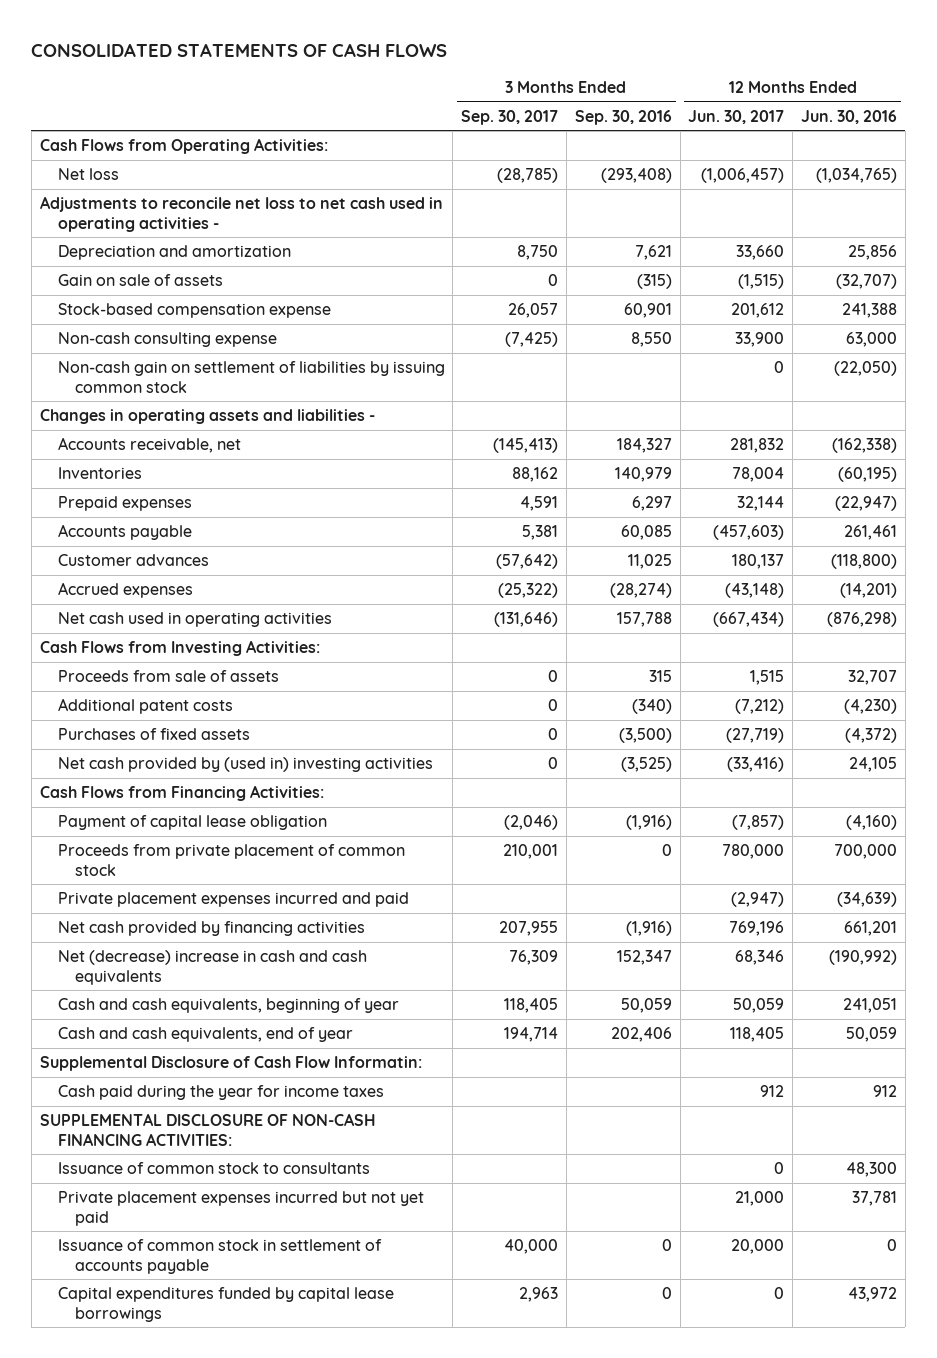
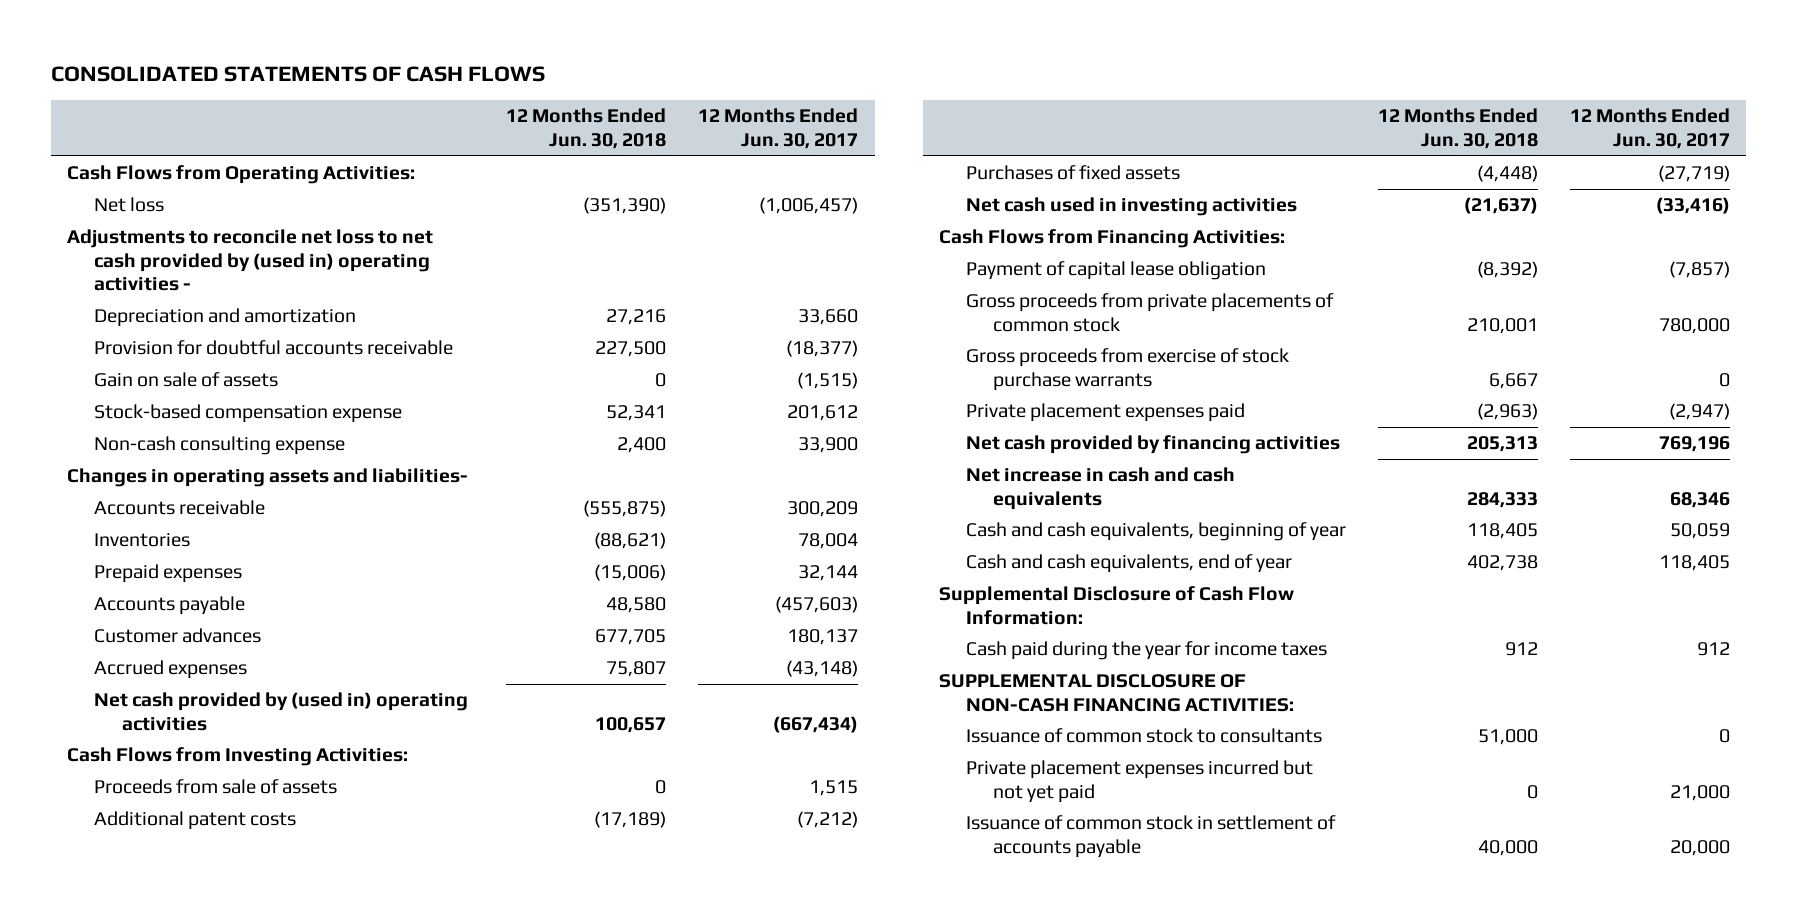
- | 3 Months Ended Sep. 30, 2017 | 3 Months Ended Sep. 30, 2016 | 12 Months Ended Jun. 30, 2017 | 12 Months Ended Jun. 30, 2016
+ | 12 Months Ended Jun. 30, 2018 | 12 Months Ended Jun. 30, 2017
- Adjustments to reconcile net loss to net cash used in operating activities -
+ Adjustments to reconcile net loss to net cash provided by (used in) operating activities -
+ Provision for doubtful accounts receivable | 227,500 | (18,377)
- Non-cash gain on settlement of liabilities by issuing common stock | | | 0 | (22,050)
- Changes in operating assets and liabilities -
- Accounts receivable, net | (145,413) | 184,327 | 281,832 | (162,338)
+ Changes in operating assets and liabilities-
+ Accounts receivable | (555,875) | 300,209
- Net cash used in operating activities | (131,646) | 157,788 | (667,434) | (876,298)
+ Net cash provided by (used in) operating activities | 100,657 | (667,434)
- Net cash provided by (used in) investing activities | 0 | (3,525) | (33,416) | 24,105
+ Net cash used in investing activities | (21,637) | (33,416)
- Proceeds from private placement of common stock | 210,001 | 0 | 780,000 | 700,000
- Private placement expenses incurred and paid | | | (2,947) | (34,639)
+ Gross proceeds from private placements of common stock | 210,001 | 780,000
+ Gross proceeds from exercise of stock purchase warrants | 6,667 | 0
+ Private placement expenses paid | (2,963) | (2,947)
- Net (decrease) increase in cash and cash equivalents | 76,309 | 152,347 | 68,346 | (190,992)
+ Net increase in cash and cash equivalents | 284,333 | 68,346
- Supplemental Disclosure of Cash Flow Informatin:
+ Supplemental Disclosure of Cash Flow Information:
- Capital expenditures funded by capital lease borrowings | 2,963 | 0 | 0 | 43,972

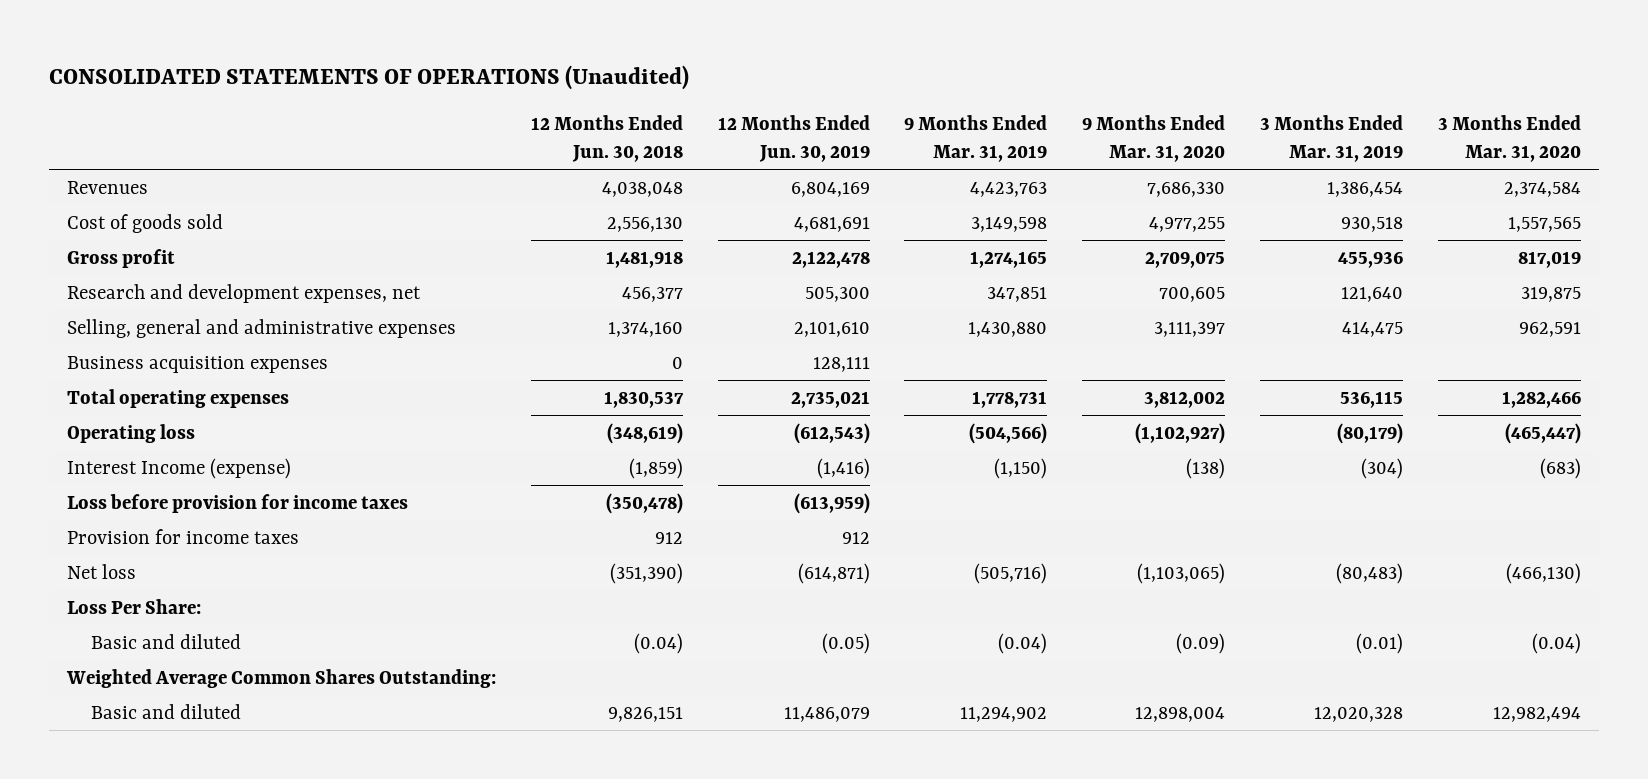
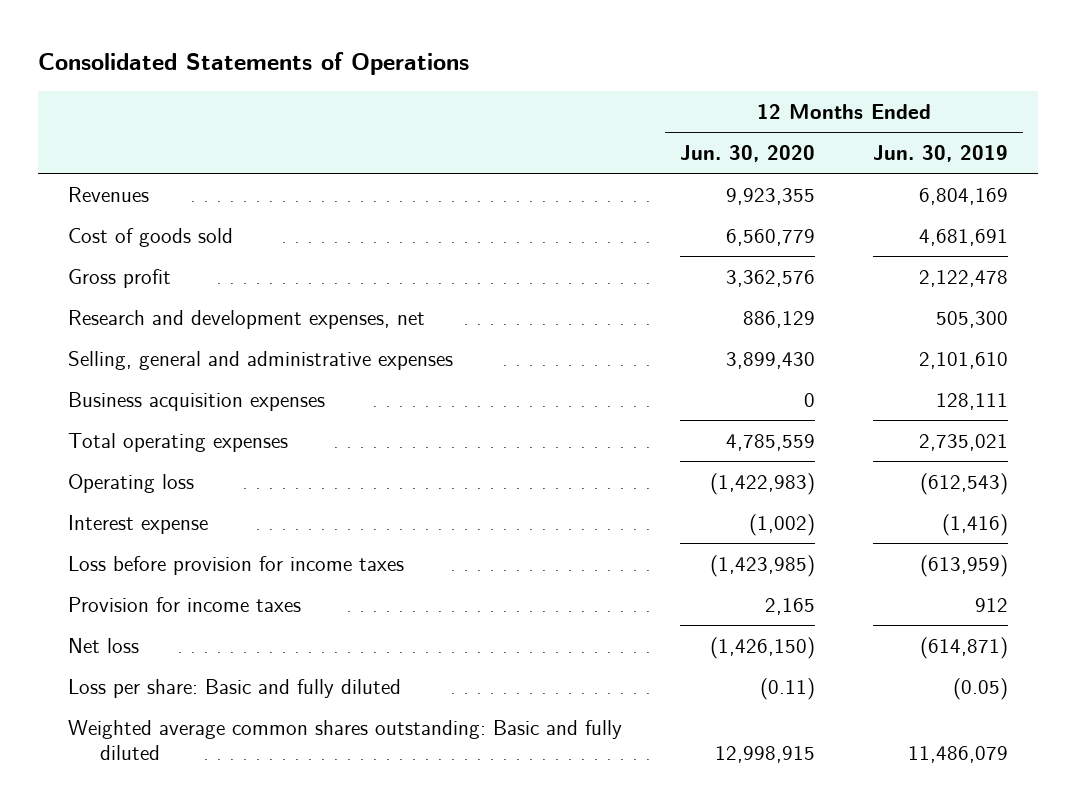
- CONSOLIDATED STATEMENTS OF OPERATIONS (Unaudited)
+ Consolidated Statements of Operations
- | 12 Months Ended Jun. 30, 2018 | 12 Months Ended Jun. 30, 2019 | 9 Months Ended Mar. 31, 2019 | 9 Months Ended Mar. 31, 2020 | 3 Months Ended Mar. 31, 2019 | 3 Months Ended Mar. 31, 2020
+ | 12 Months Ended Jun. 30, 2020 | 12 Months Ended Jun. 30, 2019
- Interest Income (expense) | (1,859) | (1,416) | (1,150) | (138) | (304) | (683)
+ Interest expense | (1,002) | (1,416)
- Loss Per Share:
- Basic and diluted | (0.04) | (0.05) | (0.04) | (0.09) | (0.01) | (0.04)
- Weighted Average Common Shares Outstanding:
- Basic and diluted | 9,826,151 | 11,486,079 | 11,294,902 | 12,898,004 | 12,020,328 | 12,982,494
+ Loss per share: Basic and fully diluted | (0.11) | (0.05)
+ Weighted average common shares outstanding: Basic and fully diluted | 12,998,915 | 11,486,079

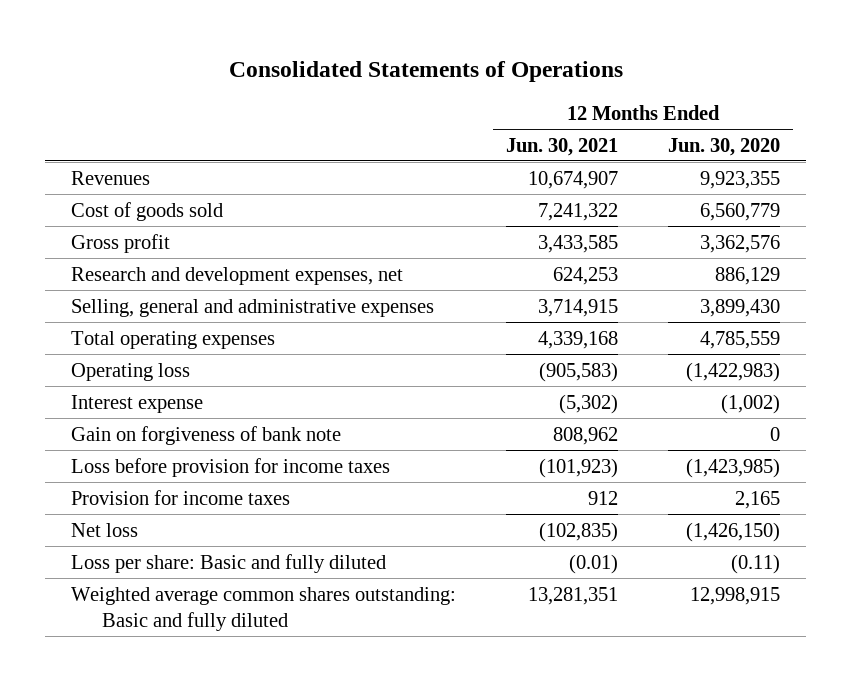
- | 12 Months Ended Jun. 30, 2020 | 12 Months Ended Jun. 30, 2019
+ | 12 Months Ended Jun. 30, 2021 | 12 Months Ended Jun. 30, 2020
- Business acquisition expenses | 0 | 128,111
+ Gain on forgiveness of bank note | 808,962 | 0

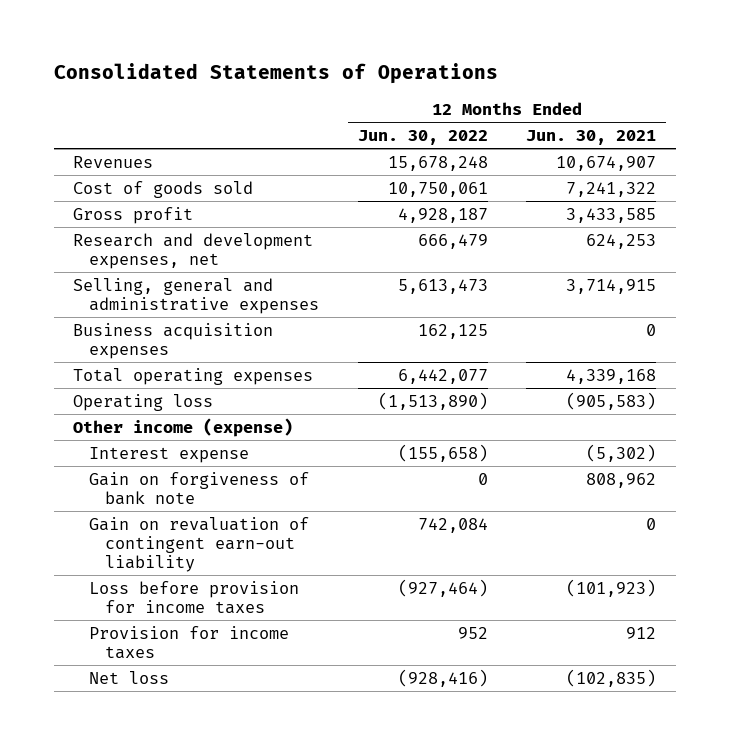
- | 12 Months Ended Jun. 30, 2021 | 12 Months Ended Jun. 30, 2020
+ | 12 Months Ended Jun. 30, 2022 | 12 Months Ended Jun. 30, 2021
+ Business acquisition expenses | 162,125 | 0
+ Other income (expense)
+ Gain on revaluation of contingent earn-out liability | 742,084 | 0
- Loss per share: Basic and fully diluted | (0.01) | (0.11)
- Weighted average common shares outstanding: Basic and fully diluted | 13,281,351 | 12,998,915

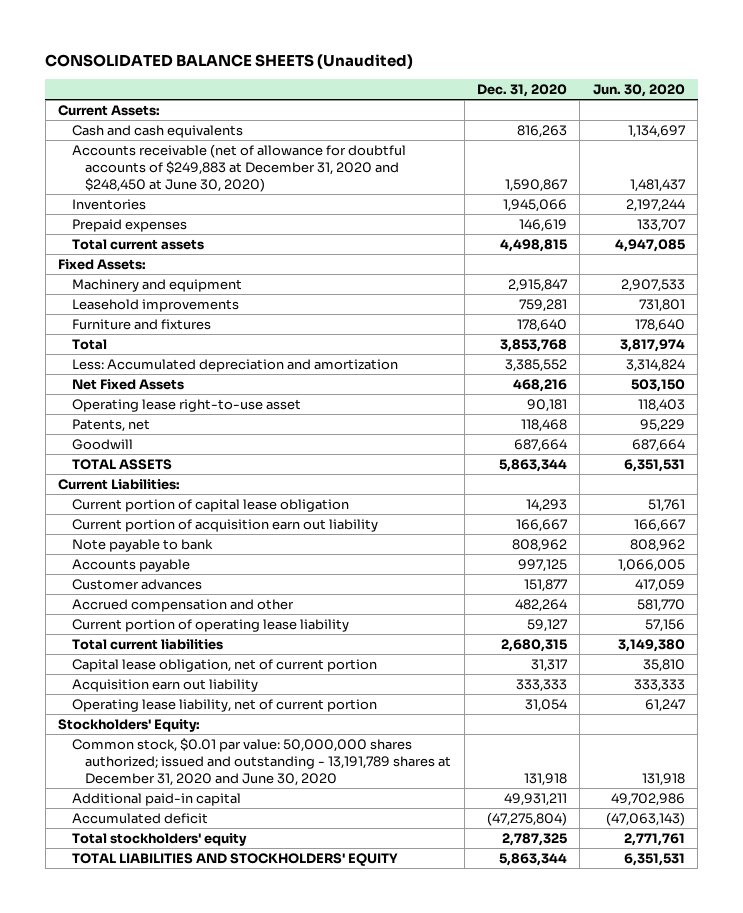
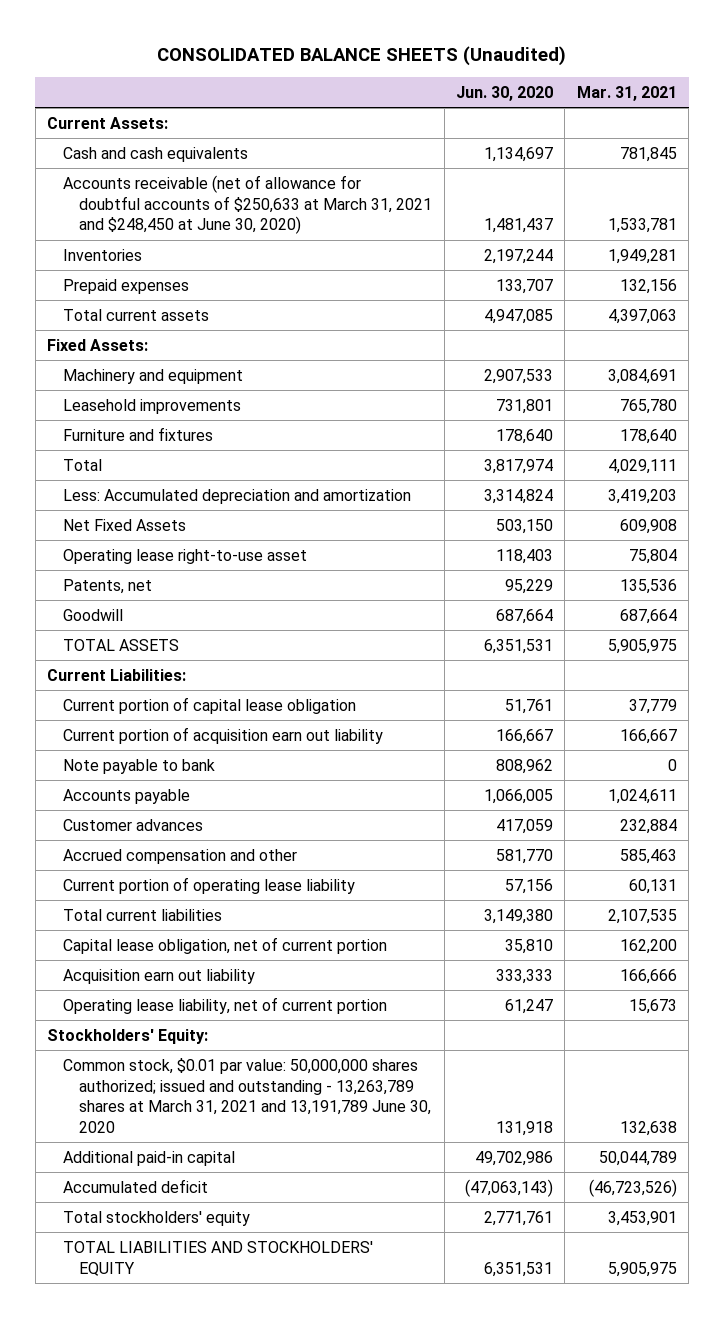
- | Dec. 31, 2020 | Jun. 30, 2020
+ | Jun. 30, 2020 | Mar. 31, 2021
- Accounts receivable (net of allowance for doubtful accounts of $249,883 at December 31, 2020 and $248,450 at June 30, 2020) | 1,590,867 | 1,481,437
+ Accounts receivable (net of allowance for doubtful accounts of $250,633 at March 31, 2021 and $248,450 at June 30, 2020) | 1,481,437 | 1,533,781
- Common stock, $0.01 par value: 50,000,000 shares authorized; issued and outstanding - 13,191,789 shares at December 31, 2020 and June 30, 2020 | 131,918 | 131,918
+ Common stock, $0.01 par value: 50,000,000 shares authorized; issued and outstanding - 13,263,789 shares at March 31, 2021 and 13,191,789 June 30, 2020 | 131,918 | 132,638

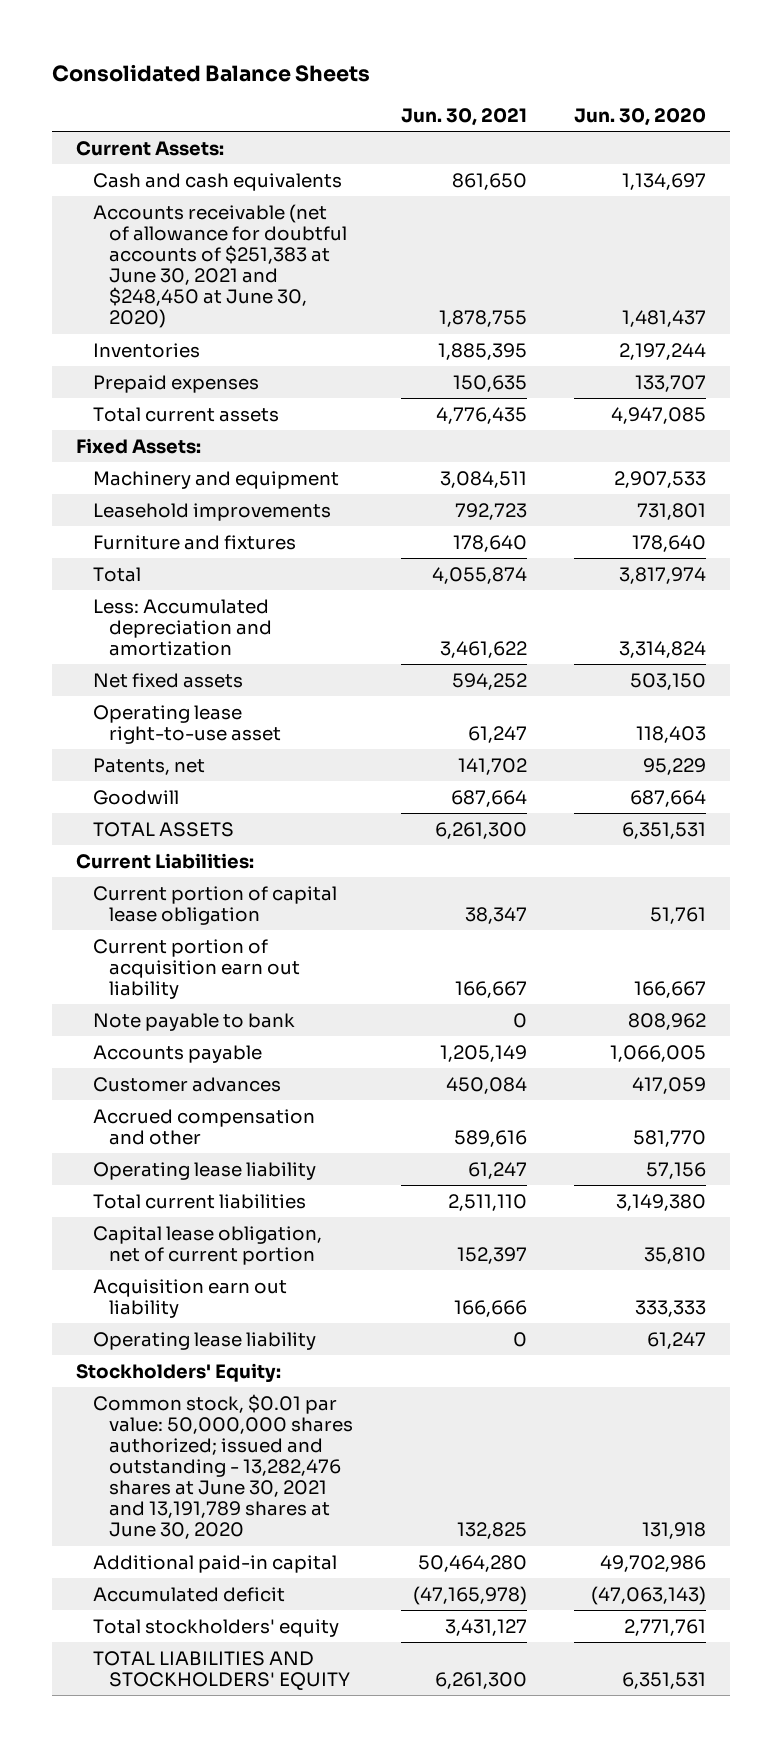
- CONSOLIDATED BALANCE SHEETS (Unaudited)
+ Consolidated Balance Sheets
- | Jun. 30, 2020 | Mar. 31, 2021
+ | Jun. 30, 2021 | Jun. 30, 2020
- Accounts receivable (net of allowance for doubtful accounts of $250,633 at March 31, 2021 and $248,450 at June 30, 2020) | 1,481,437 | 1,533,781
+ Accounts receivable (net of allowance for doubtful accounts of $251,383 at June 30, 2021 and $248,450 at June 30, 2020) | 1,878,755 | 1,481,437
- Net Fixed Assets | 503,150 | 609,908
+ Net fixed assets | 594,252 | 503,150
- Current portion of operating lease liability | 57,156 | 60,131
+ Operating lease liability | 61,247 | 57,156
- Operating lease liability, net of current portion | 61,247 | 15,673
+ Operating lease liability | 0 | 61,247
- Common stock, $0.01 par value: 50,000,000 shares authorized; issued and outstanding - 13,263,789 shares at March 31, 2021 and 13,191,789 June 30, 2020 | 131,918 | 132,638
+ Common stock, $0.01 par value: 50,000,000 shares authorized; issued and outstanding - 13,282,476 shares at June 30, 2021 and 13,191,789 shares at June 30, 2020 | 132,825 | 131,918

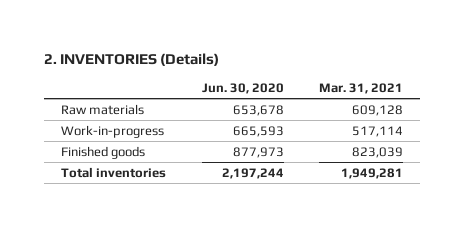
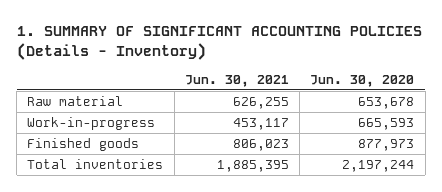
- 2. INVENTORIES (Details)
+ 1. SUMMARY OF SIGNIFICANT ACCOUNTING POLICIES (Details - Inventory)
- | Jun. 30, 2020 | Mar. 31, 2021
+ | Jun. 30, 2021 | Jun. 30, 2020
- Raw materials | 653,678 | 609,128
+ Raw material | 626,255 | 653,678

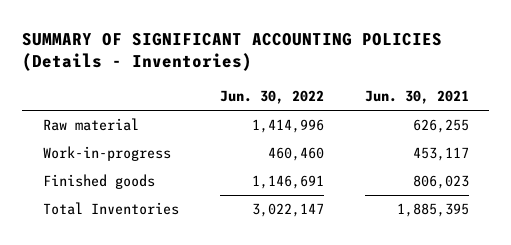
- 1. SUMMARY OF SIGNIFICANT ACCOUNTING POLICIES (Details - Inventory)
+ SUMMARY OF SIGNIFICANT ACCOUNTING POLICIES (Details - Inventories)
- | Jun. 30, 2021 | Jun. 30, 2020
+ | Jun. 30, 2022 | Jun. 30, 2021
- Total inventories | 1,885,395 | 2,197,244
+ Total Inventories | 3,022,147 | 1,885,395

